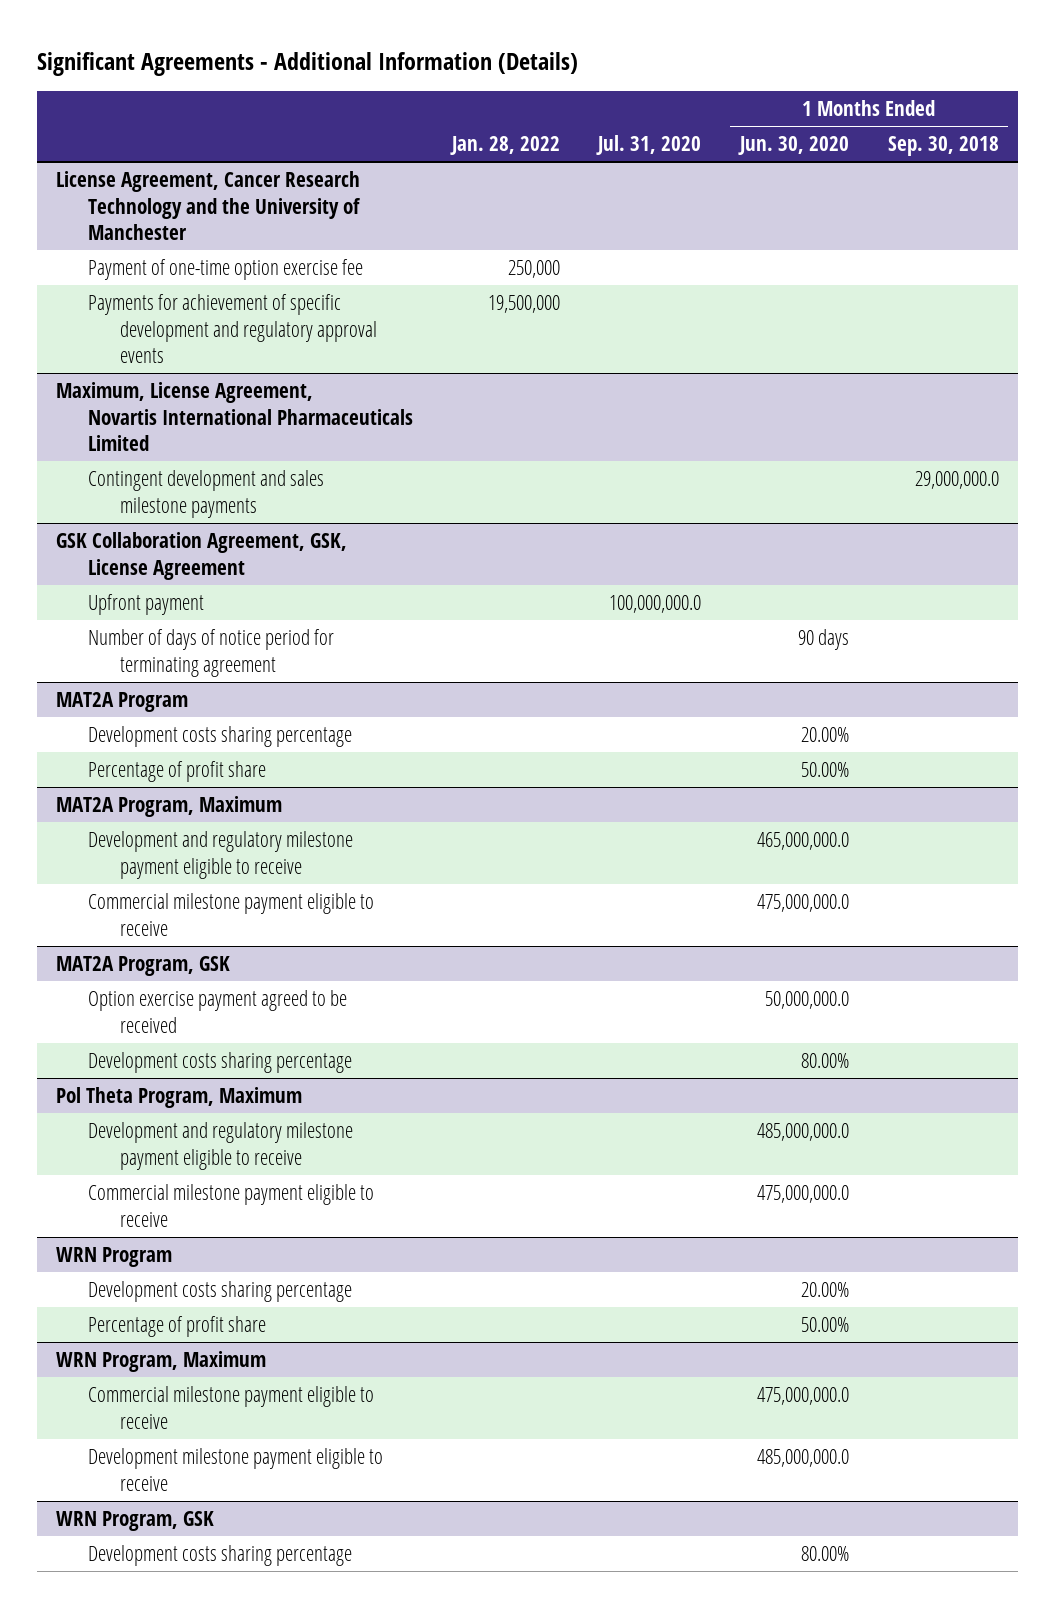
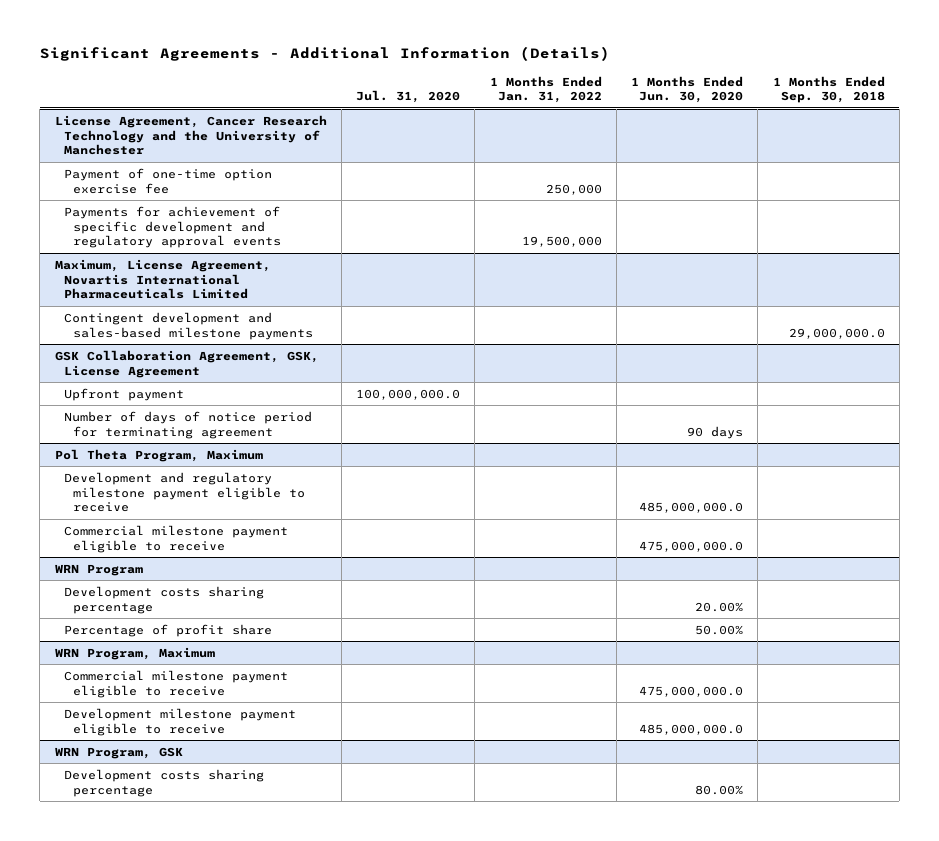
- | Jan. 28, 2022 | Jul. 31, 2020 | 1 Months Ended Jun. 30, 2020 | 1 Months Ended Sep. 30, 2018
+ | Jul. 31, 2020 | 1 Months Ended Jan. 31, 2022 | 1 Months Ended Jun. 30, 2020 | 1 Months Ended Sep. 30, 2018
@ Maximum, License Agreement, Novartis International Pharmaceuticals Limited
- Contingent development and sales milestone payments | | | | 29,000,000.0
+ Contingent development and sales-based milestone payments | | | | 29,000,000.0
- MAT2A Program
- Development costs sharing percentage | | | 20.00% |
- Percentage of profit share | | | 50.00% |
- MAT2A Program, Maximum
- Development and regulatory milestone payment eligible to receive | | | 465,000,000.0 |
- Commercial milestone payment eligible to receive | | | 475,000,000.0 |
- MAT2A Program, GSK
- Option exercise payment agreed to be received | | | 50,000,000.0 |
- Development costs sharing percentage | | | 80.00% |

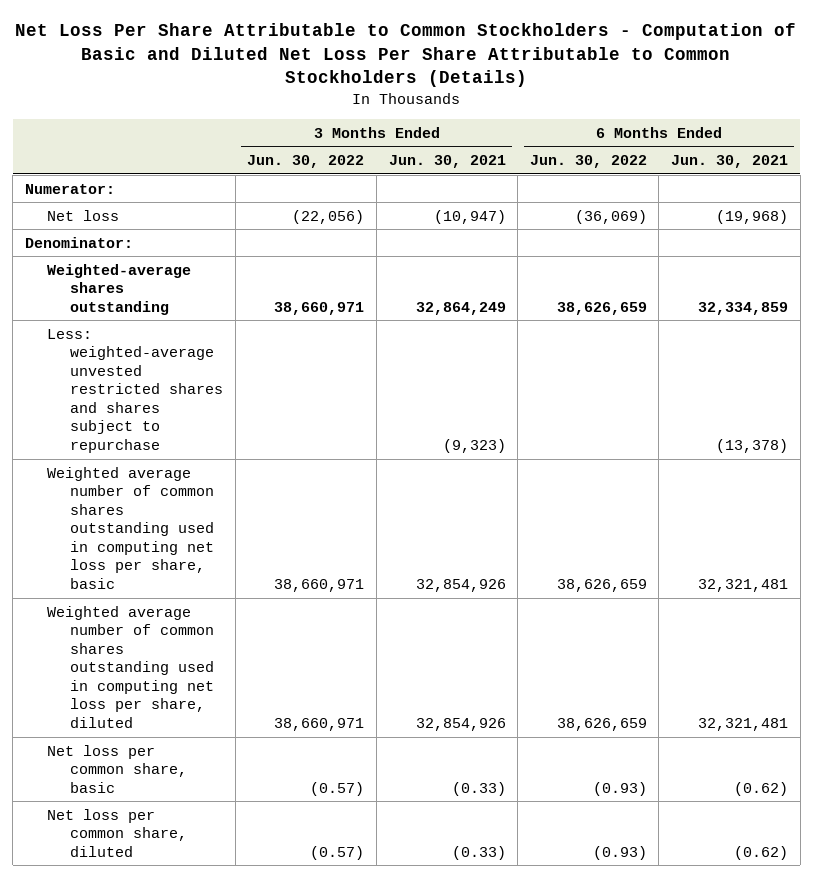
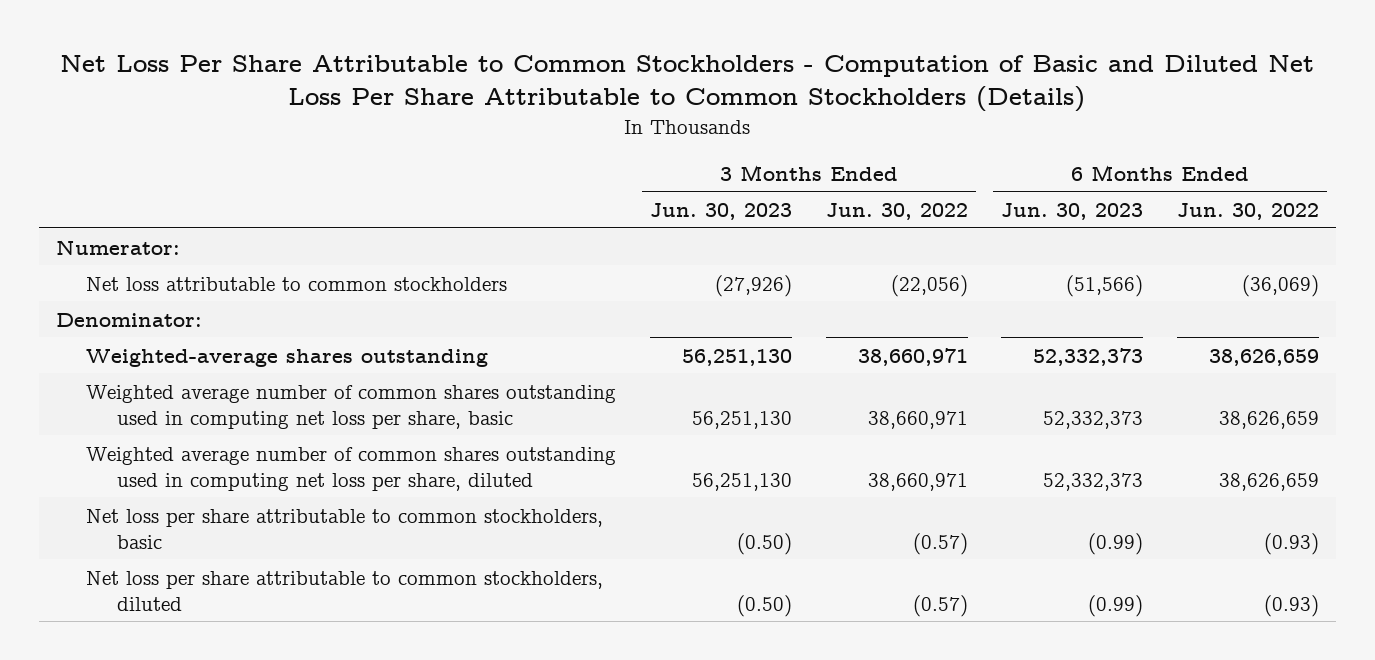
- | 3 Months Ended Jun. 30, 2022 | 3 Months Ended Jun. 30, 2021 | 6 Months Ended Jun. 30, 2022 | 6 Months Ended Jun. 30, 2021
+ | 3 Months Ended Jun. 30, 2023 | 3 Months Ended Jun. 30, 2022 | 6 Months Ended Jun. 30, 2023 | 6 Months Ended Jun. 30, 2022
- Net loss | (22,056) | (10,947) | (36,069) | (19,968)
+ Net loss attributable to common stockholders | (27,926) | (22,056) | (51,566) | (36,069)
- Less: weighted-average unvested restricted shares and shares subject to repurchase | | (9,323) | | (13,378)
- Net loss per common share, basic | (0.57) | (0.33) | (0.93) | (0.62)
- Net loss per common share, diluted | (0.57) | (0.33) | (0.93) | (0.62)
+ Net loss per share attributable to common stockholders, basic | (0.50) | (0.57) | (0.99) | (0.93)
+ Net loss per share attributable to common stockholders, diluted | (0.50) | (0.57) | (0.99) | (0.93)

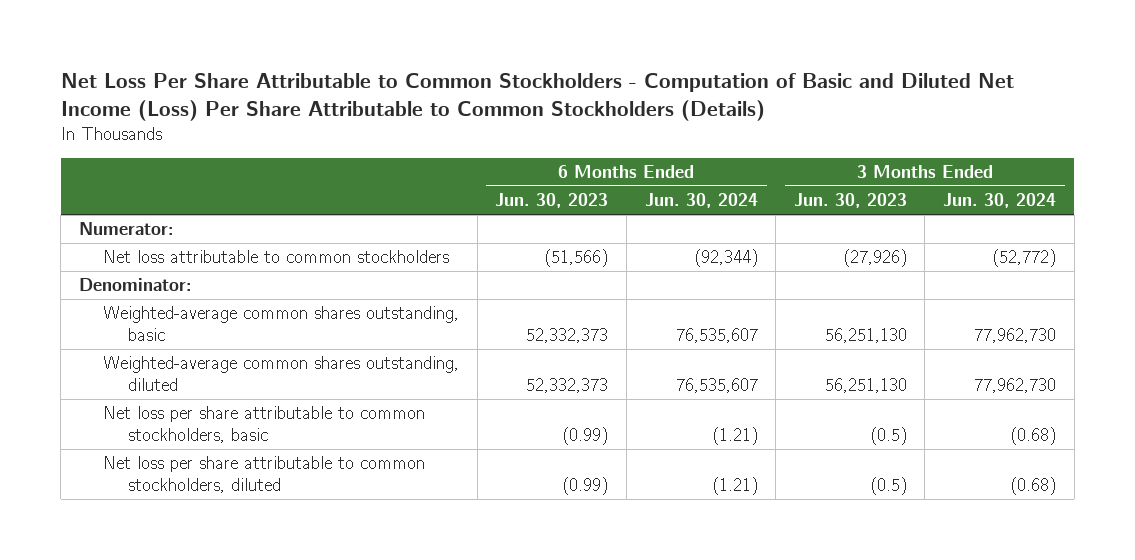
- Net Loss Per Share Attributable to Common Stockholders - Computation of Basic and Diluted Net Loss Per Share Attributable to Common Stockholders (Details)
+ Net Loss Per Share Attributable to Common Stockholders - Computation of Basic and Diluted Net Income (Loss) Per Share Attributable to Common Stockholders (Details)
- | 3 Months Ended Jun. 30, 2023 | 3 Months Ended Jun. 30, 2022 | 6 Months Ended Jun. 30, 2023 | 6 Months Ended Jun. 30, 2022
+ | 6 Months Ended Jun. 30, 2023 | 6 Months Ended Jun. 30, 2024 | 3 Months Ended Jun. 30, 2023 | 3 Months Ended Jun. 30, 2024
- Weighted-average shares outstanding | 56,251,130 | 38,660,971 | 52,332,373 | 38,626,659
- Weighted average number of common shares outstanding used in computing net loss per share, basic | 56,251,130 | 38,660,971 | 52,332,373 | 38,626,659
- Weighted average number of common shares outstanding used in computing net loss per share, diluted | 56,251,130 | 38,660,971 | 52,332,373 | 38,626,659
- Net loss per share attributable to common stockholders, basic | (0.50) | (0.57) | (0.99) | (0.93)
- Net loss per share attributable to common stockholders, diluted | (0.50) | (0.57) | (0.99) | (0.93)
+ Weighted-average common shares outstanding, basic | 52,332,373 | 76,535,607 | 56,251,130 | 77,962,730
+ Weighted-average common shares outstanding, diluted | 52,332,373 | 76,535,607 | 56,251,130 | 77,962,730
+ Net loss per share attributable to common stockholders, basic | (0.99) | (1.21) | (0.5) | (0.68)
+ Net loss per share attributable to common stockholders, diluted | (0.99) | (1.21) | (0.5) | (0.68)

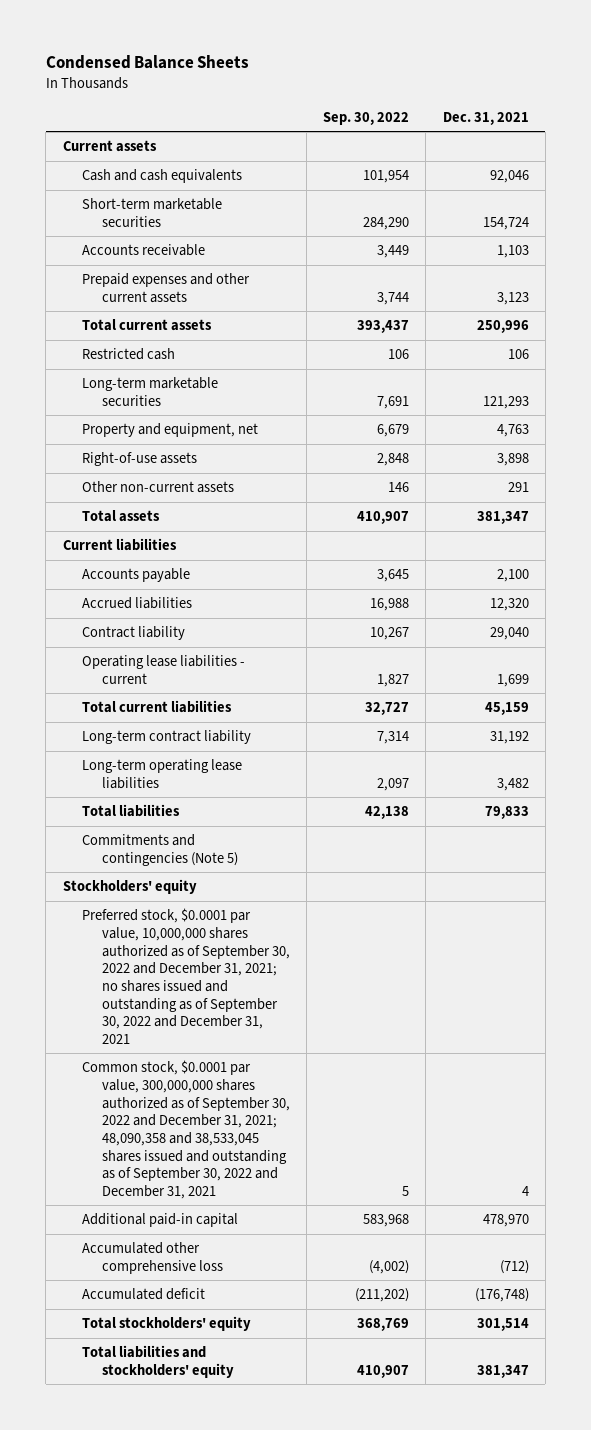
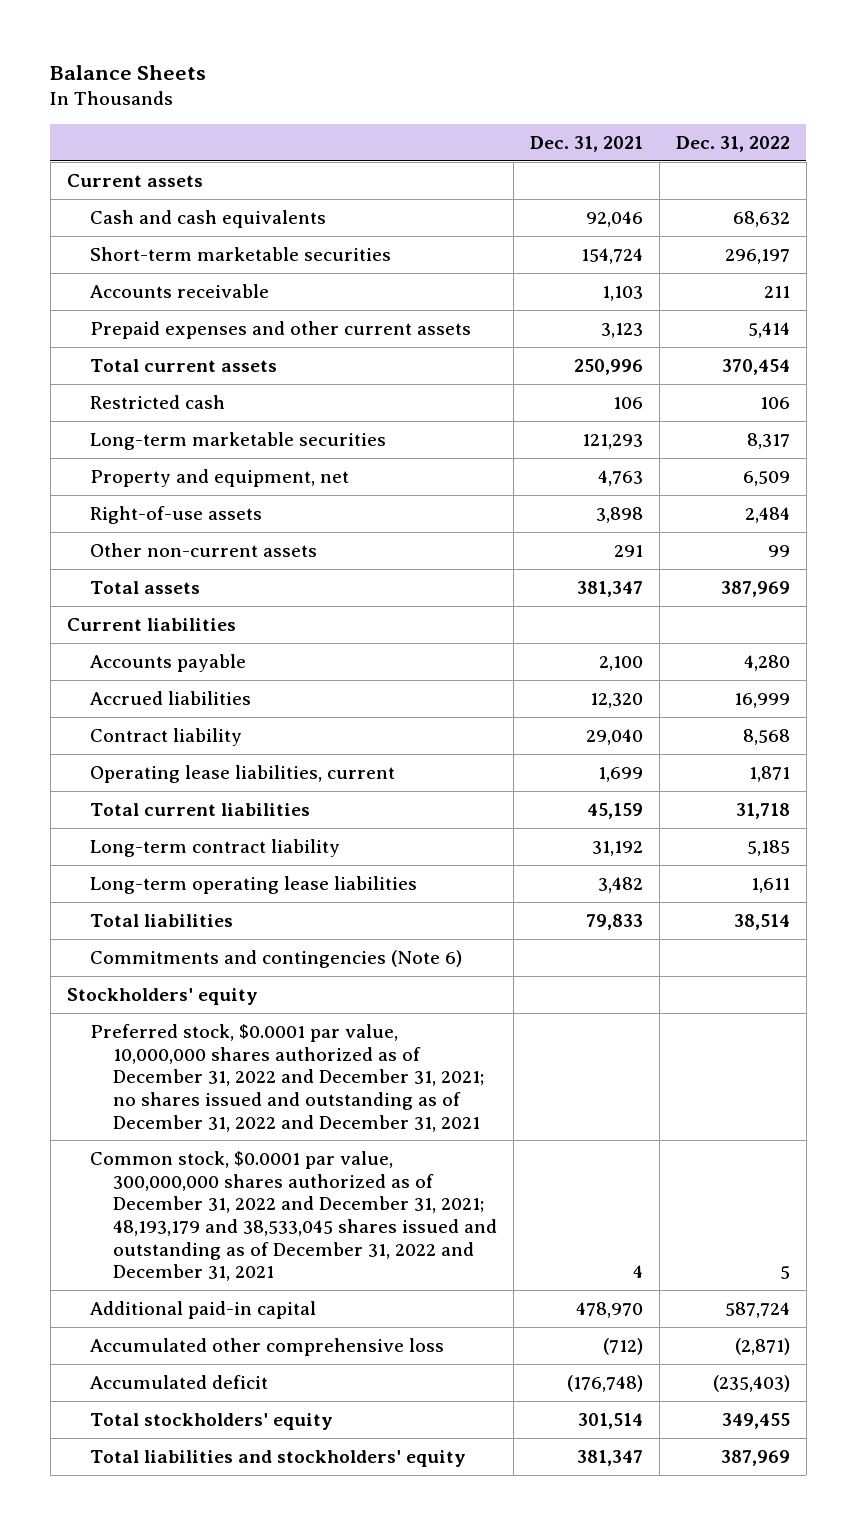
- Condensed Balance Sheets
+ Balance Sheets
- | Sep. 30, 2022 | Dec. 31, 2021
+ | Dec. 31, 2021 | Dec. 31, 2022
- Operating lease liabilities - current | 1,827 | 1,699
+ Operating lease liabilities, current | 1,699 | 1,871
- Commitments and contingencies (Note 5)
+ Commitments and contingencies (Note 6)
- Preferred stock, $0.0001 par value, 10,000,000 shares authorized as of September 30, 2022 and December 31, 2021; no shares issued and outstanding as of September 30, 2022 and December 31, 2021
- Common stock, $0.0001 par value, 300,000,000 shares authorized as of September 30, 2022 and December 31, 2021; 48,090,358 and 38,533,045 shares issued and outstanding as of September 30, 2022 and December 31, 2021 | 5 | 4
+ Preferred stock, $0.0001 par value, 10,000,000 shares authorized as of December 31, 2022 and December 31, 2021; no shares issued and outstanding as of December 31, 2022 and December 31, 2021
+ Common stock, $0.0001 par value, 300,000,000 shares authorized as of December 31, 2022 and December 31, 2021; 48,193,179 and 38,533,045 shares issued and outstanding as of December 31, 2022 and December 31, 2021 | 4 | 5

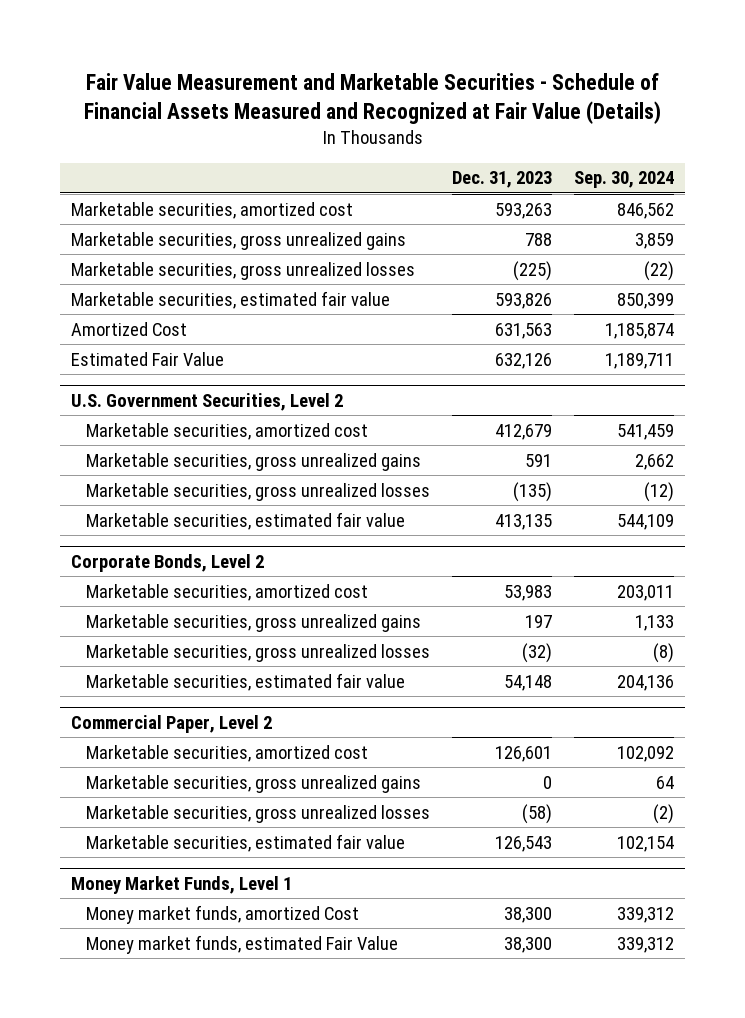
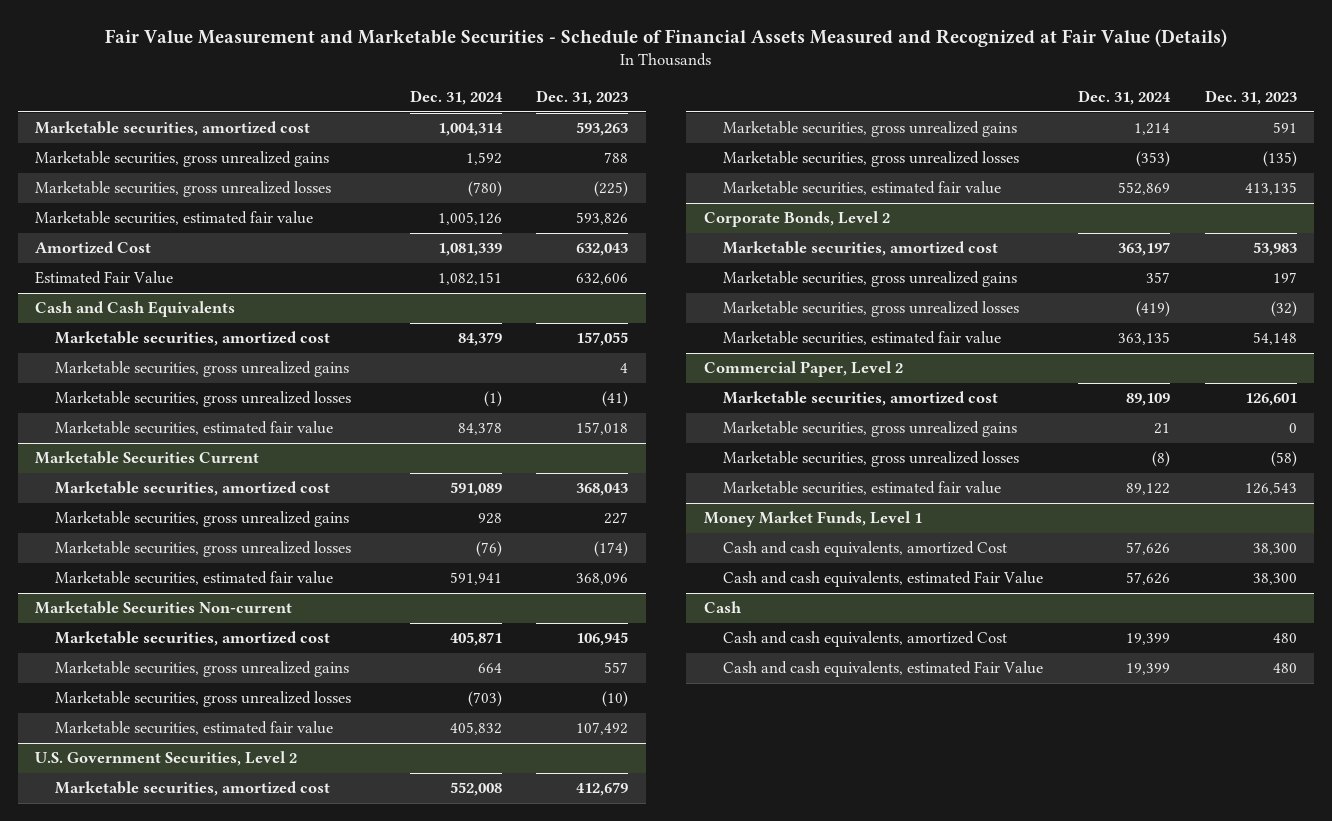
- | Dec. 31, 2023 | Sep. 30, 2024
+ | Dec. 31, 2024 | Dec. 31, 2023
- Amortized Cost | 631,563 | 1,185,874
- Estimated Fair Value | 632,126 | 1,189,711
+ Amortized Cost | 1,081,339 | 632,043
+ Estimated Fair Value | 1,082,151 | 632,606
+ Cash and Cash Equivalents
+ Marketable securities, amortized cost | 84,379 | 157,055
+ Marketable securities, gross unrealized gains | | 4
+ Marketable securities, gross unrealized losses | (1) | (41)
+ Marketable securities, estimated fair value | 84,378 | 157,018
+ Marketable Securities Current
+ Marketable securities, amortized cost | 591,089 | 368,043
+ Marketable securities, gross unrealized gains | 928 | 227
+ Marketable securities, gross unrealized losses | (76) | (174)
+ Marketable securities, estimated fair value | 591,941 | 368,096
+ Marketable Securities Non-current
+ Marketable securities, amortized cost | 405,871 | 106,945
+ Marketable securities, gross unrealized gains | 664 | 557
+ Marketable securities, gross unrealized losses | (703) | (10)
+ Marketable securities, estimated fair value | 405,832 | 107,492
@ Money Market Funds, Level 1
- Money market funds, amortized Cost | 38,300 | 339,312
- Money market funds, estimated Fair Value | 38,300 | 339,312
+ Cash and cash equivalents, amortized Cost | 57,626 | 38,300
+ Cash and cash equivalents, estimated Fair Value | 57,626 | 38,300
+ Cash
+ Cash and cash equivalents, amortized Cost | 19,399 | 480
+ Cash and cash equivalents, estimated Fair Value | 19,399 | 480

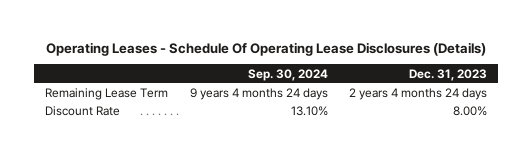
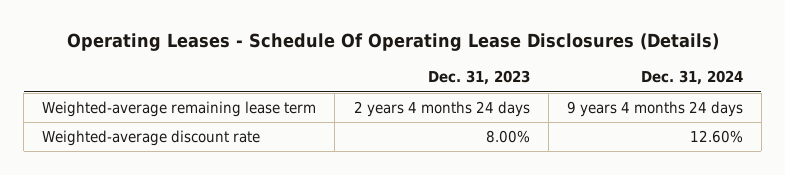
- | Sep. 30, 2024 | Dec. 31, 2023
+ | Dec. 31, 2023 | Dec. 31, 2024
- Remaining Lease Term | 9 years 4 months 24 days | 2 years 4 months 24 days
- Discount Rate | 13.10% | 8.00%
+ Weighted-average remaining lease term | 2 years 4 months 24 days | 9 years 4 months 24 days
+ Weighted-average discount rate | 8.00% | 12.60%

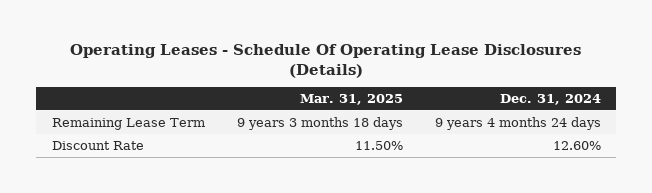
- | Dec. 31, 2023 | Dec. 31, 2024
+ | Mar. 31, 2025 | Dec. 31, 2024
- Weighted-average remaining lease term | 2 years 4 months 24 days | 9 years 4 months 24 days
- Weighted-average discount rate | 8.00% | 12.60%
+ Remaining Lease Term | 9 years 3 months 18 days | 9 years 4 months 24 days
+ Discount Rate | 11.50% | 12.60%

